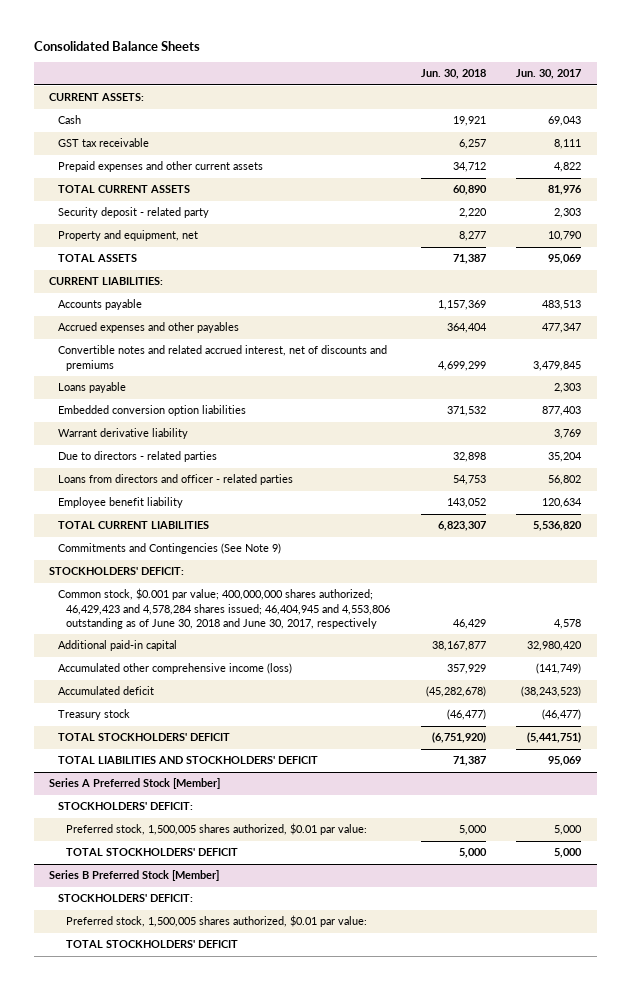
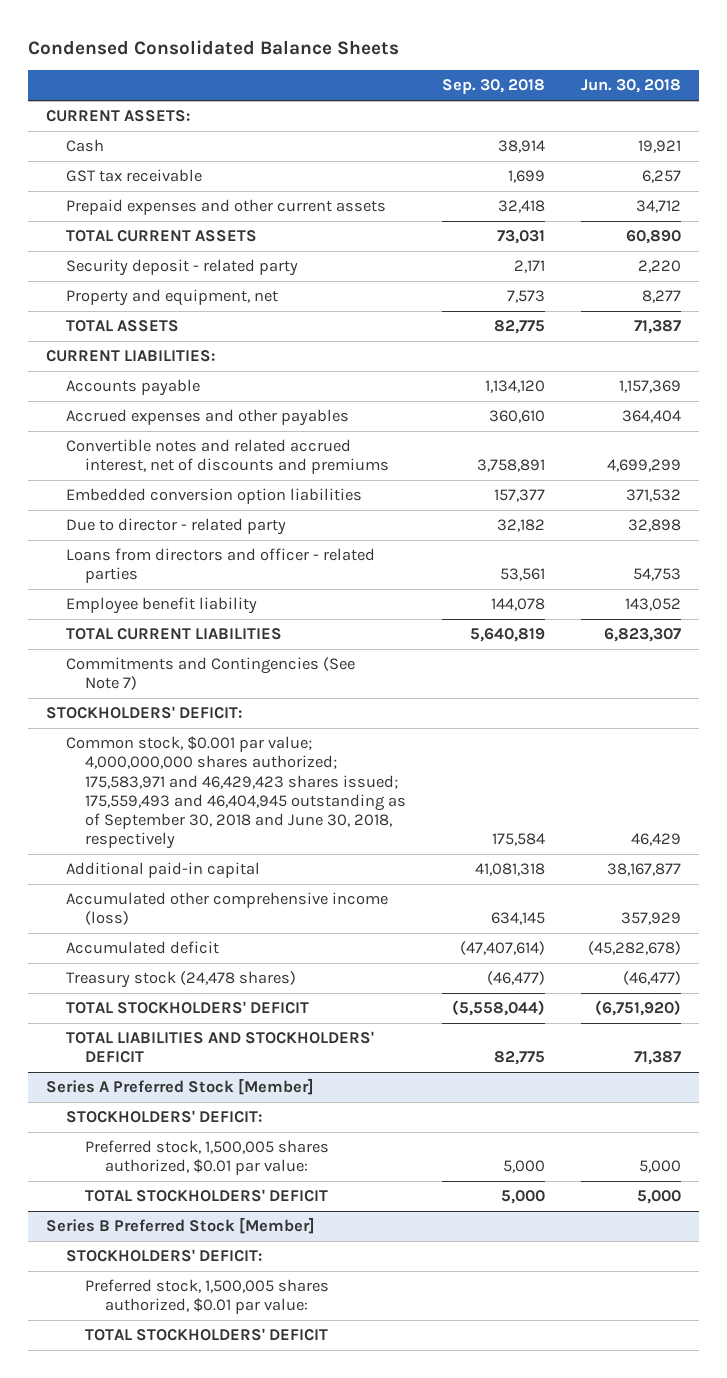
- Consolidated Balance Sheets
+ Condensed Consolidated Balance Sheets
- | Jun. 30, 2018 | Jun. 30, 2017
+ | Sep. 30, 2018 | Jun. 30, 2018
- Loans payable | | 2,303
- Warrant derivative liability | | 3,769
- Due to directors - related parties | 32,898 | 35,204
+ Due to director - related party | 32,182 | 32,898
- Commitments and Contingencies (See Note 9)
+ Commitments and Contingencies (See Note 7)
- Common stock, $0.001 par value; 400,000,000 shares authorized; 46,429,423 and 4,578,284 shares issued; 46,404,945 and 4,553,806 outstanding as of June 30, 2018 and June 30, 2017, respectively | 46,429 | 4,578
+ Common stock, $0.001 par value; 4,000,000,000 shares authorized; 175,583,971 and 46,429,423 shares issued; 175,559,493 and 46,404,945 outstanding as of September 30, 2018 and June 30, 2018, respectively | 175,584 | 46,429
- Treasury stock | (46,477) | (46,477)
+ Treasury stock (24,478 shares) | (46,477) | (46,477)

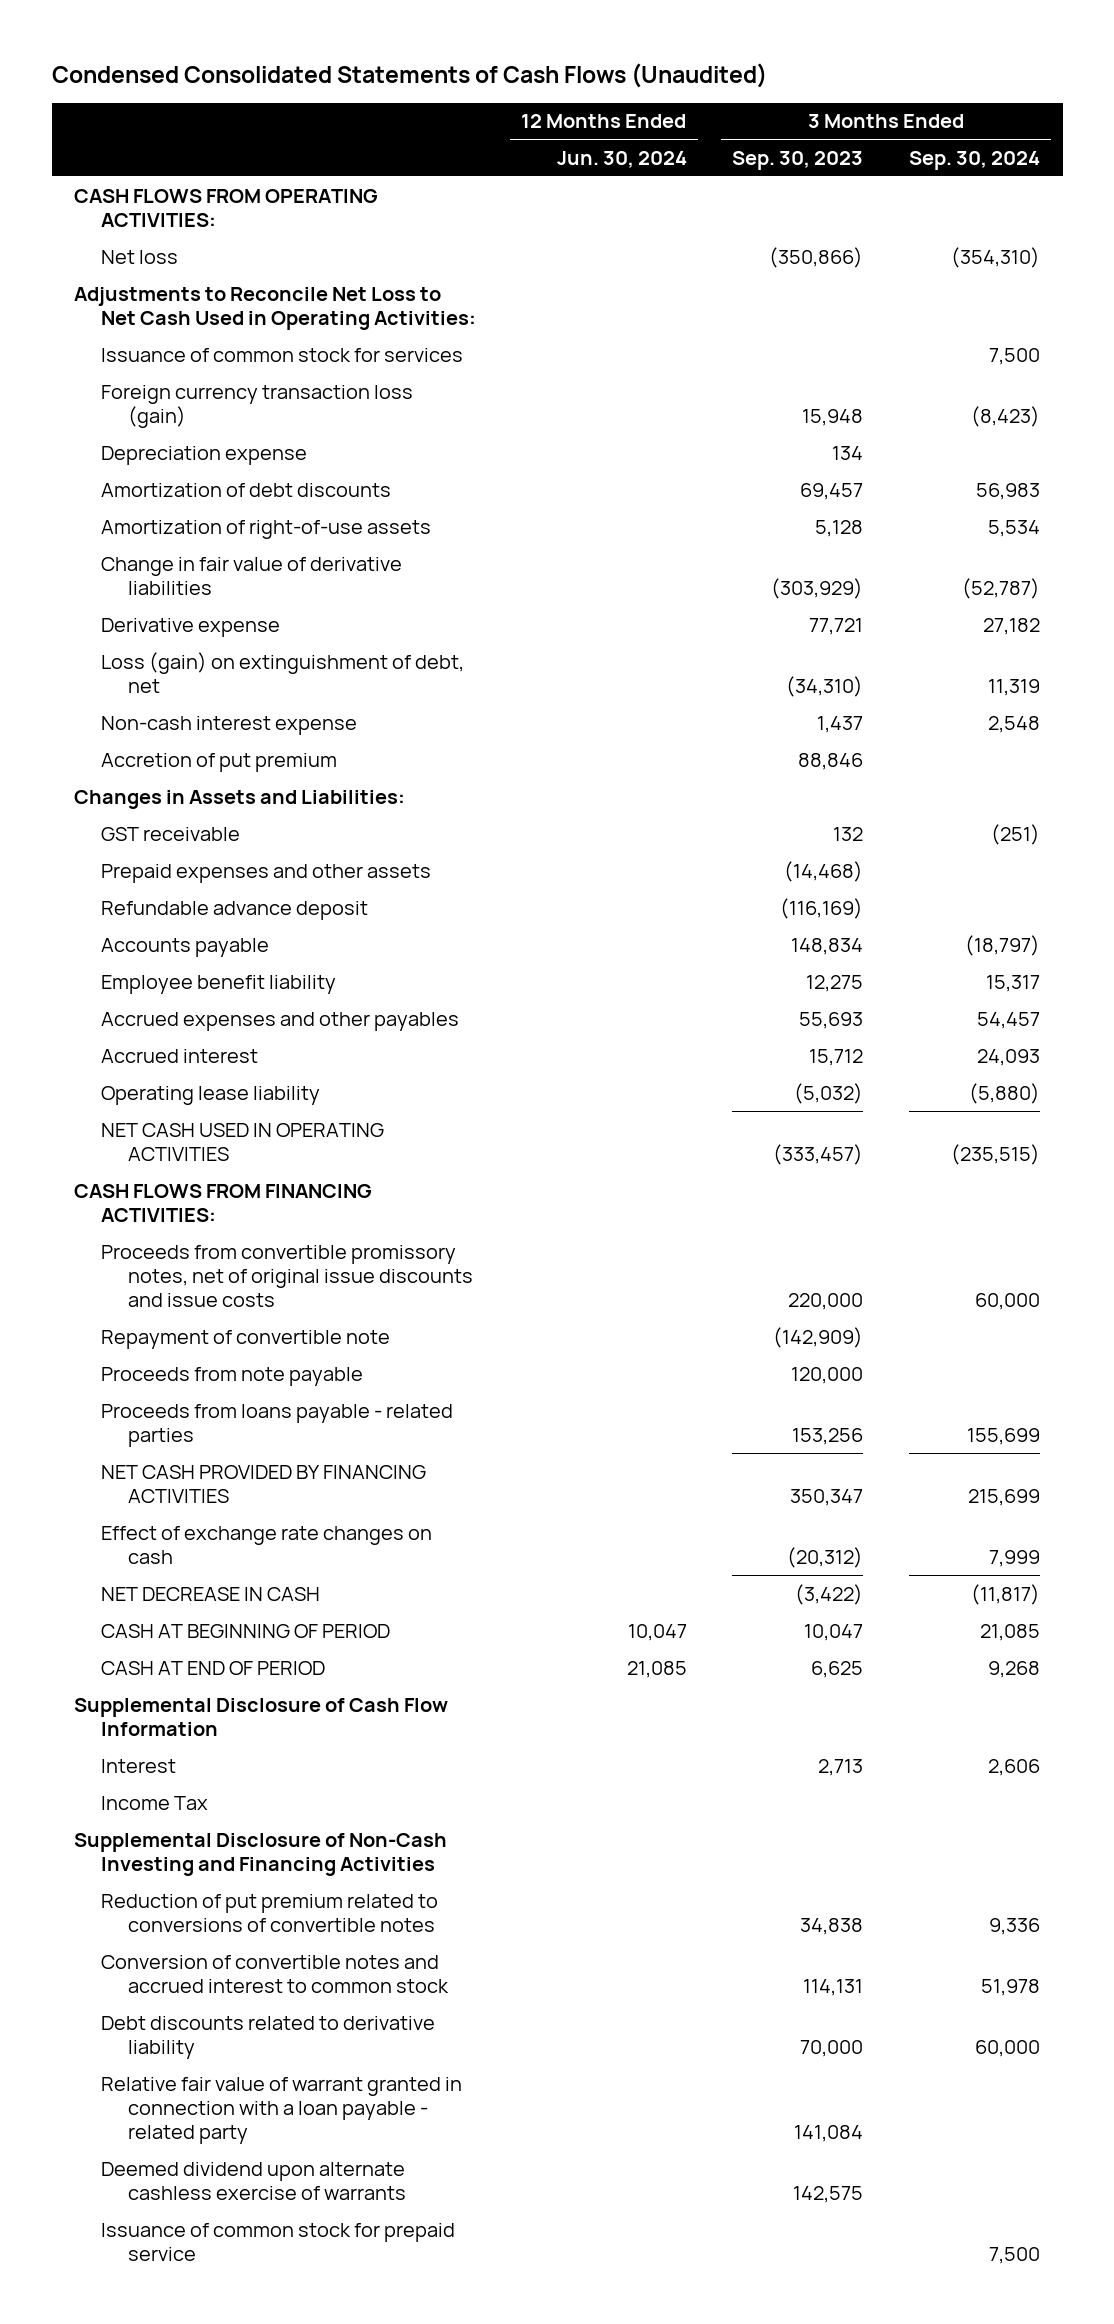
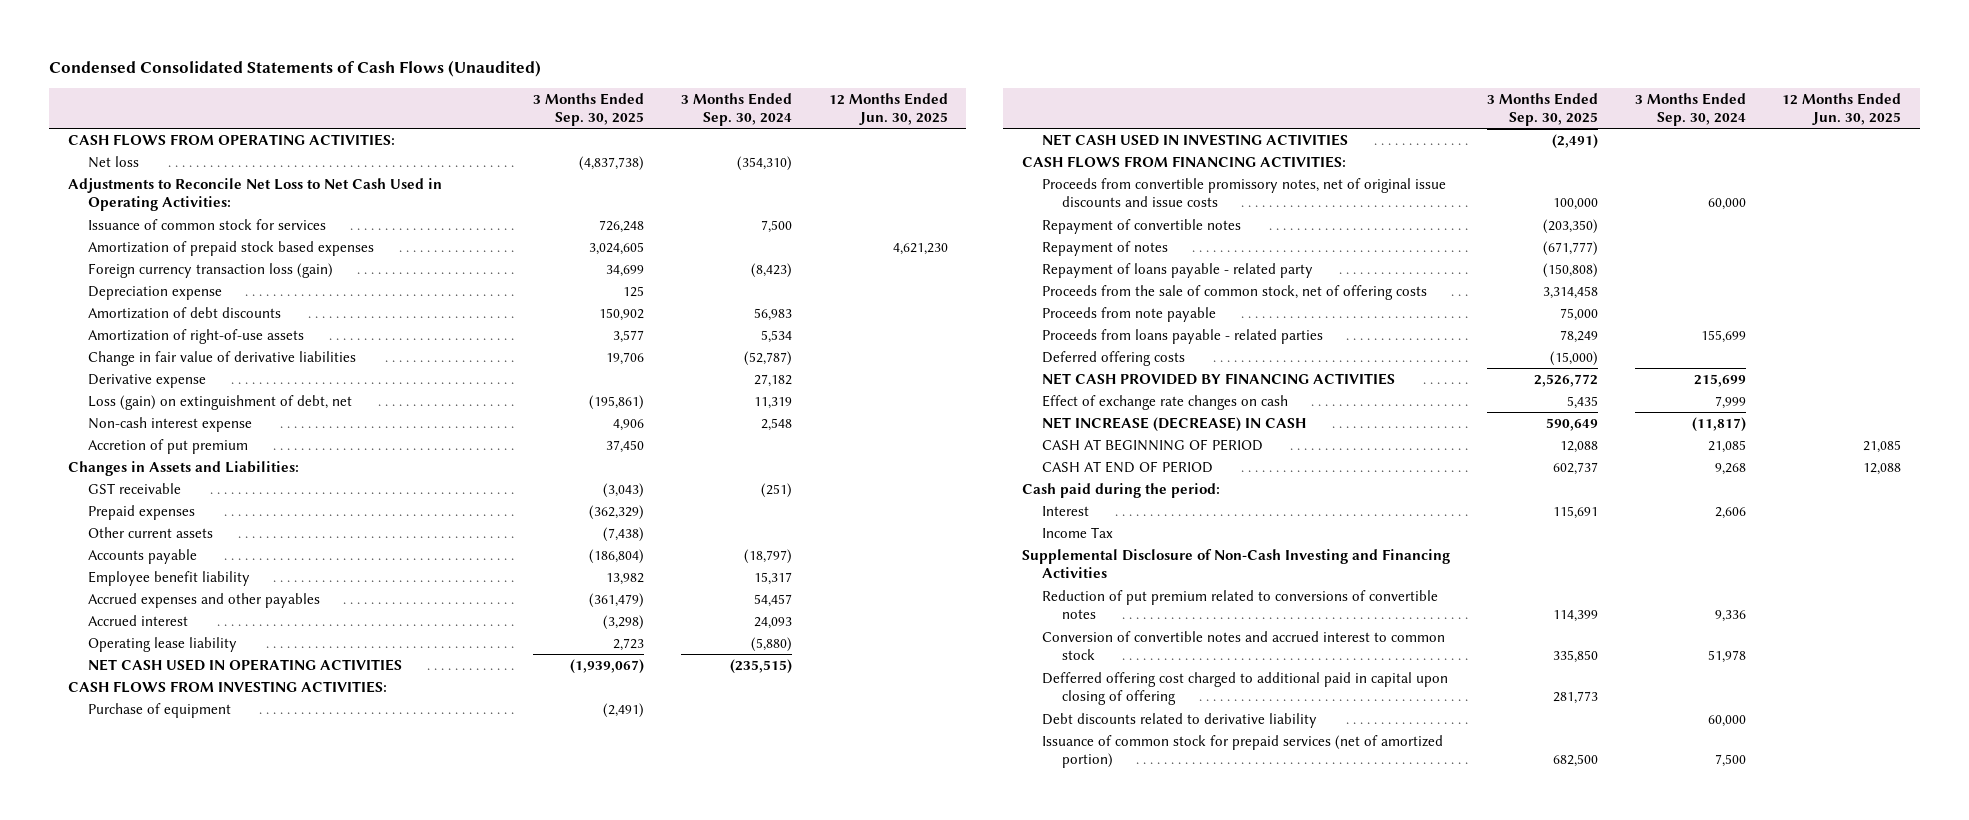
- | 12 Months Ended Jun. 30, 2024 | 3 Months Ended Sep. 30, 2023 | 3 Months Ended Sep. 30, 2024
+ | 3 Months Ended Sep. 30, 2025 | 3 Months Ended Sep. 30, 2024 | 12 Months Ended Jun. 30, 2025
+ Amortization of prepaid stock based expenses | 3,024,605 | | 4,621,230
- Prepaid expenses and other assets | | (14,468) |
- Refundable advance deposit | | (116,169) |
+ Prepaid expenses | (362,329) | |
+ Other current assets | (7,438) | |
+ CASH FLOWS FROM INVESTING ACTIVITIES:
+ Purchase of equipment | (2,491) | |
+ NET CASH USED IN INVESTING ACTIVITIES | (2,491) | |
- Repayment of convertible note | | (142,909) |
+ Repayment of convertible notes | (203,350) | |
+ Repayment of notes | (671,777) | |
+ Repayment of loans payable - related party | (150,808) | |
+ Proceeds from the sale of common stock, net of offering costs | 3,314,458 | |
+ Deferred offering costs | (15,000) | |
- NET DECREASE IN CASH | | (3,422) | (11,817)
+ NET INCREASE (DECREASE) IN CASH | 590,649 | (11,817) |
- Supplemental Disclosure of Cash Flow Information
+ Cash paid during the period:
+ Defferred offering cost charged to additional paid in capital upon closing of offering | 281,773 | |
- Relative fair value of warrant granted in connection with a loan payable - related party | | 141,084 |
- Deemed dividend upon alternate cashless exercise of warrants | | 142,575 |
- Issuance of common stock for prepaid service | | | 7,500
+ Issuance of common stock for prepaid services (net of amortized portion) | 682,500 | 7,500 |

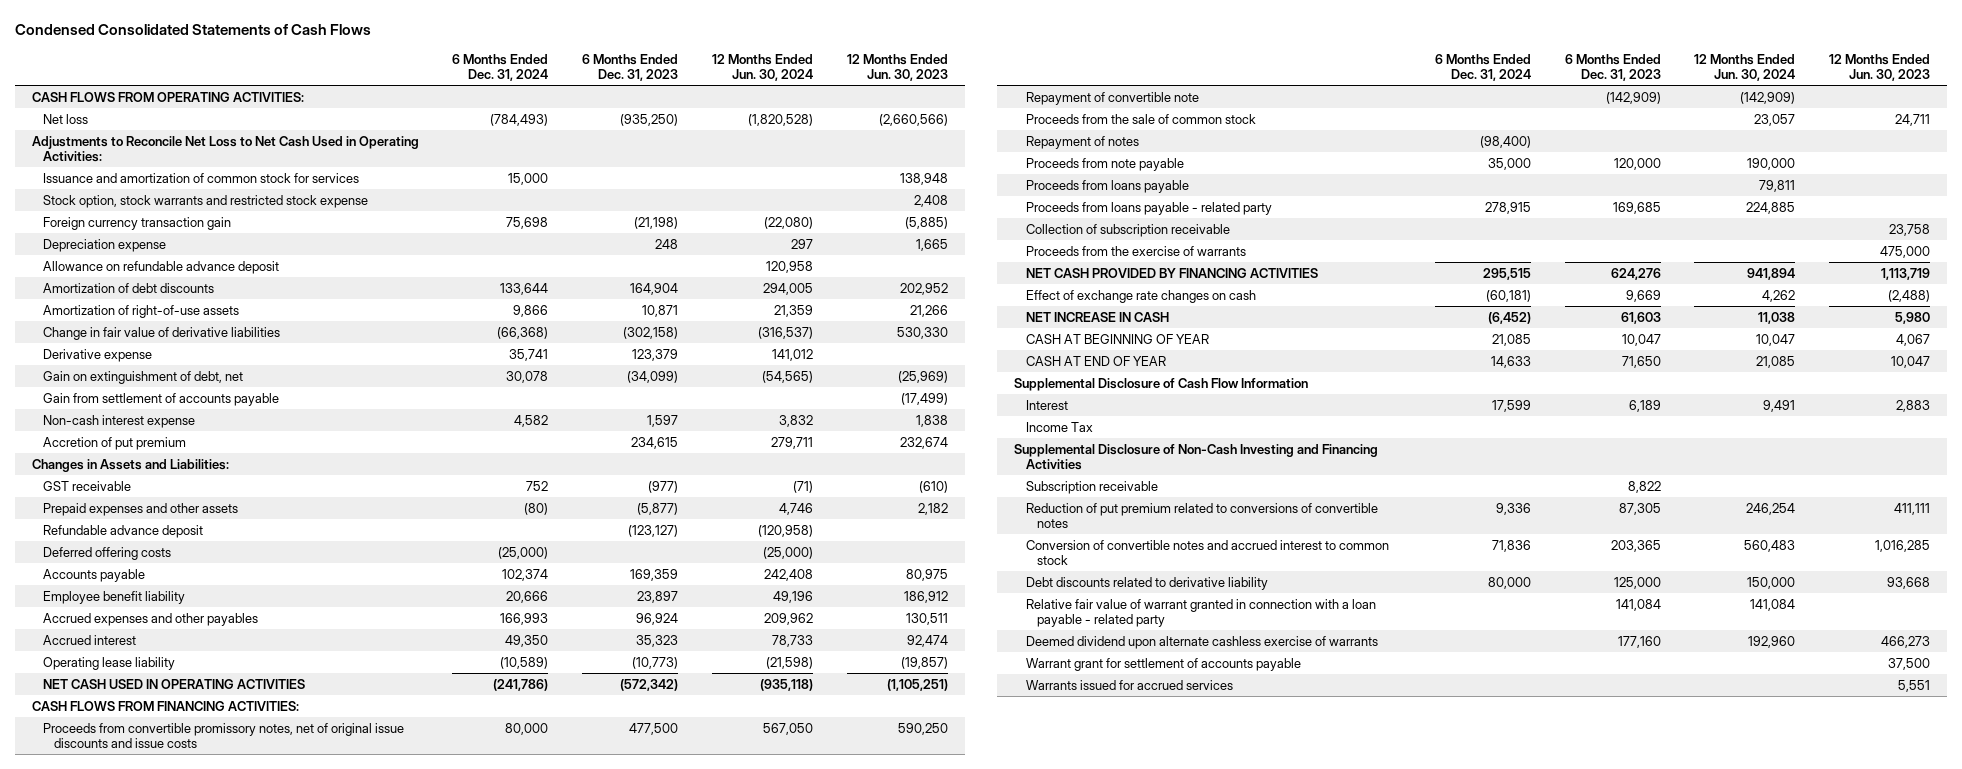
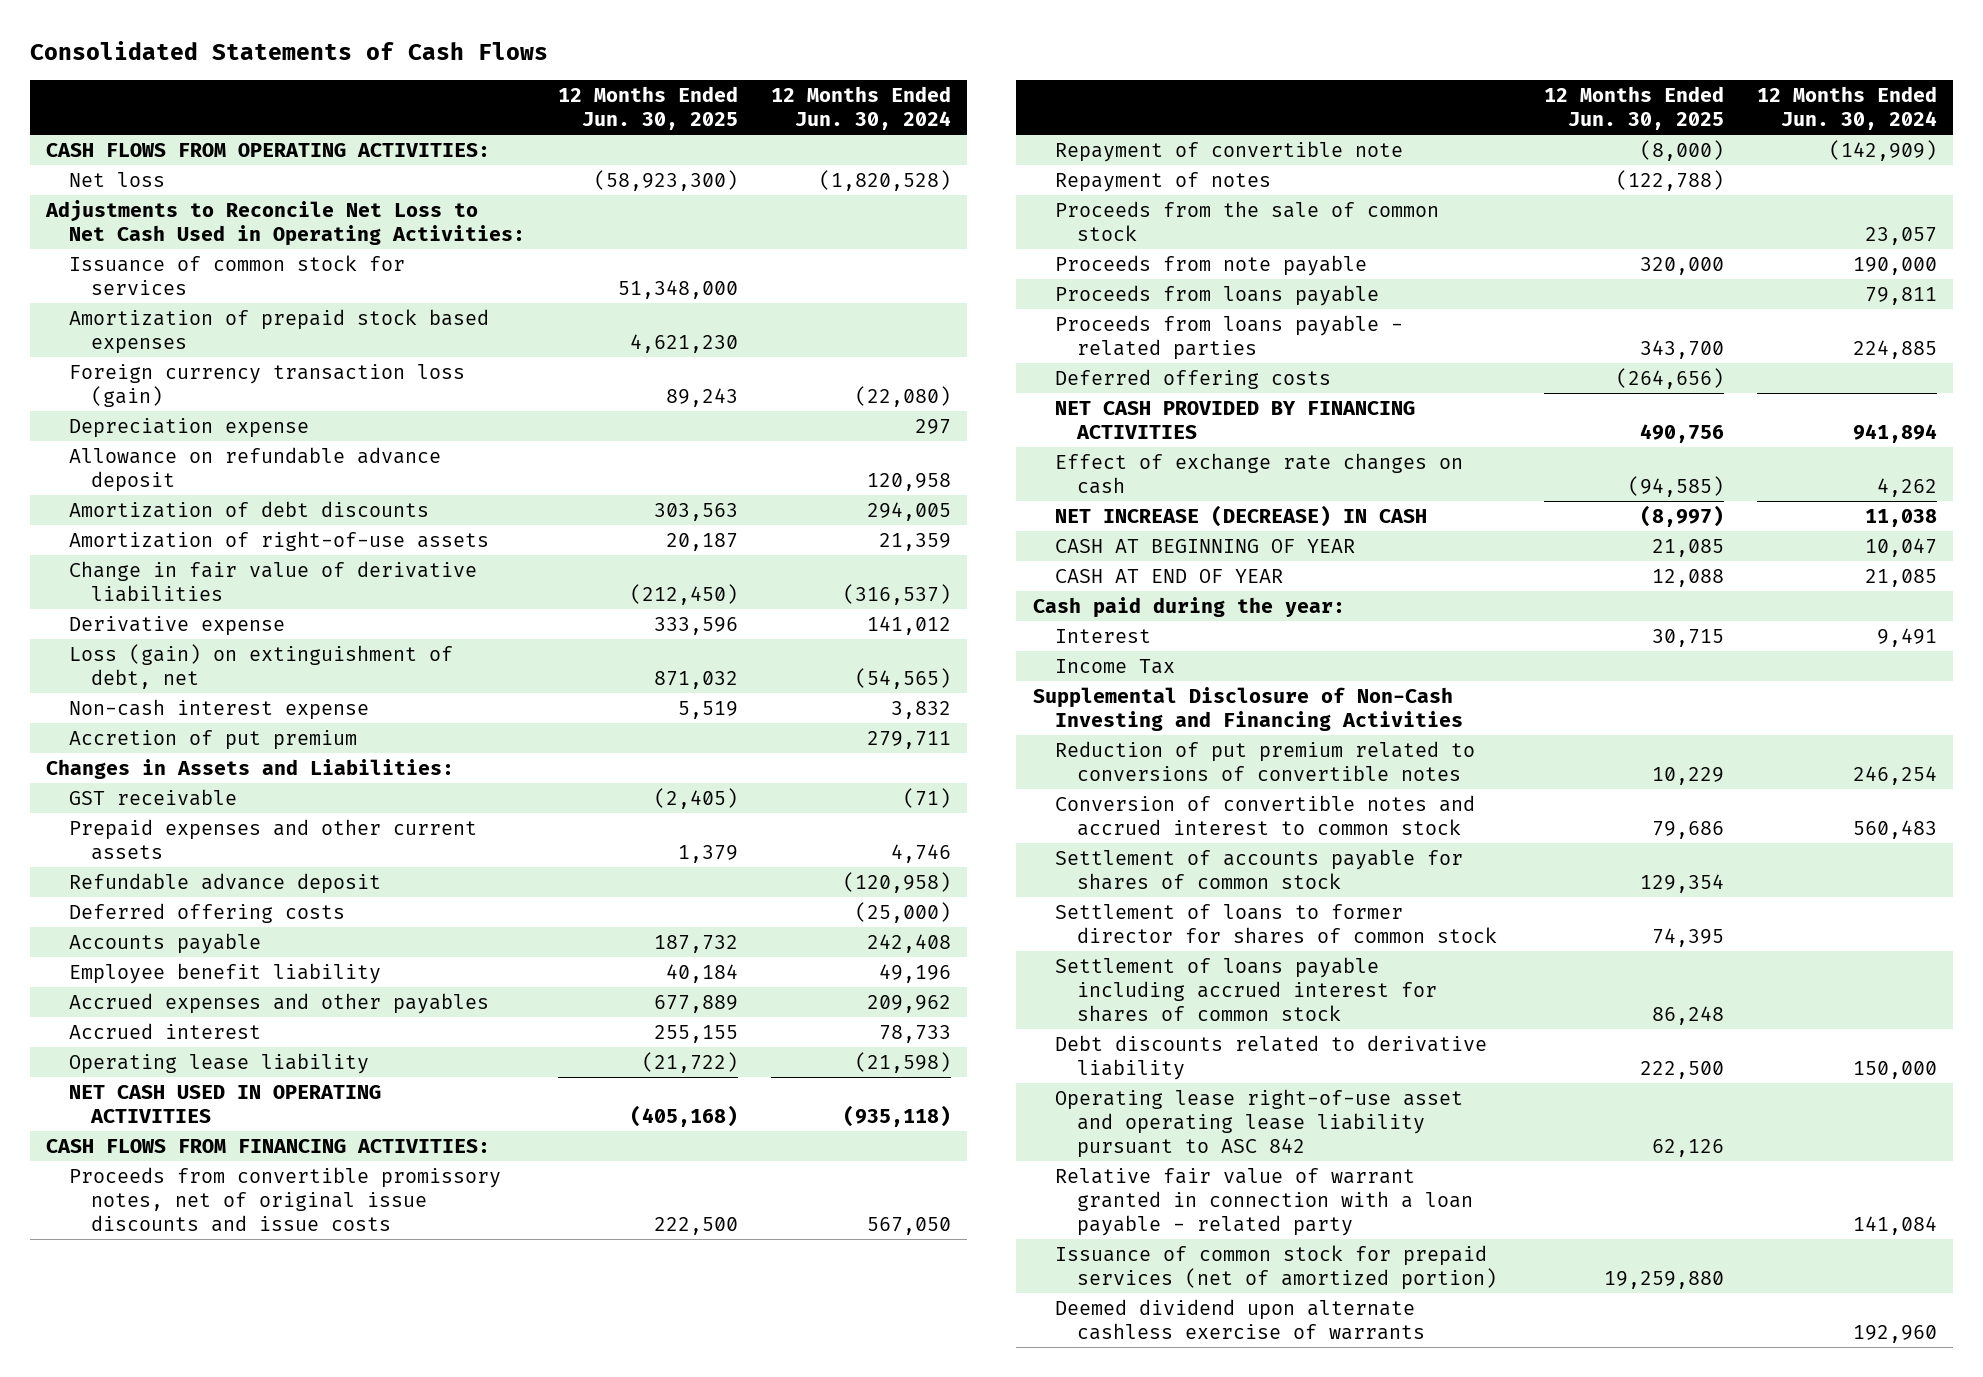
- Condensed Consolidated Statements of Cash Flows
+ Consolidated Statements of Cash Flows
- | 6 Months Ended Dec. 31, 2024 | 6 Months Ended Dec. 31, 2023 | 12 Months Ended Jun. 30, 2024 | 12 Months Ended Jun. 30, 2023
+ | 12 Months Ended Jun. 30, 2025 | 12 Months Ended Jun. 30, 2024
- Issuance and amortization of common stock for services | 15,000 | | | 138,948
- Stock option, stock warrants and restricted stock expense | | | | 2,408
- Foreign currency transaction gain | 75,698 | (21,198) | (22,080) | (5,885)
+ Issuance of common stock for services | 51,348,000 |
+ Amortization of prepaid stock based expenses | 4,621,230 |
+ Foreign currency transaction loss (gain) | 89,243 | (22,080)
- Gain on extinguishment of debt, net | 30,078 | (34,099) | (54,565) | (25,969)
- Gain from settlement of accounts payable | | | | (17,499)
+ Loss (gain) on extinguishment of debt, net | 871,032 | (54,565)
- Prepaid expenses and other assets | (80) | (5,877) | 4,746 | 2,182
+ Prepaid expenses and other current assets | 1,379 | 4,746
moved down: Proceeds from the sale of common stock | | 23,057
- Proceeds from loans payable - related party | 278,915 | 169,685 | 224,885 |
- Collection of subscription receivable | | | | 23,758
- Proceeds from the exercise of warrants | | | | 475,000
+ Proceeds from loans payable - related parties | 343,700 | 224,885
+ Deferred offering costs | (264,656) |
- NET INCREASE IN CASH | (6,452) | 61,603 | 11,038 | 5,980
+ NET INCREASE (DECREASE) IN CASH | (8,997) | 11,038
- Supplemental Disclosure of Cash Flow Information
+ Cash paid during the year:
- Subscription receivable | | 8,822 | |
+ Settlement of accounts payable for shares of common stock | 129,354 |
+ Settlement of loans to former director for shares of common stock | 74,395 |
+ Settlement of loans payable including accrued interest for shares of common stock | 86,248 |
+ Operating lease right-of-use asset and operating lease liability pursuant to ASC 842 | 62,126 |
+ Issuance of common stock for prepaid services (net of amortized portion) | 19,259,880 |
- Warrant grant for settlement of accounts payable | | | | 37,500
- Warrants issued for accrued services | | | | 5,551

